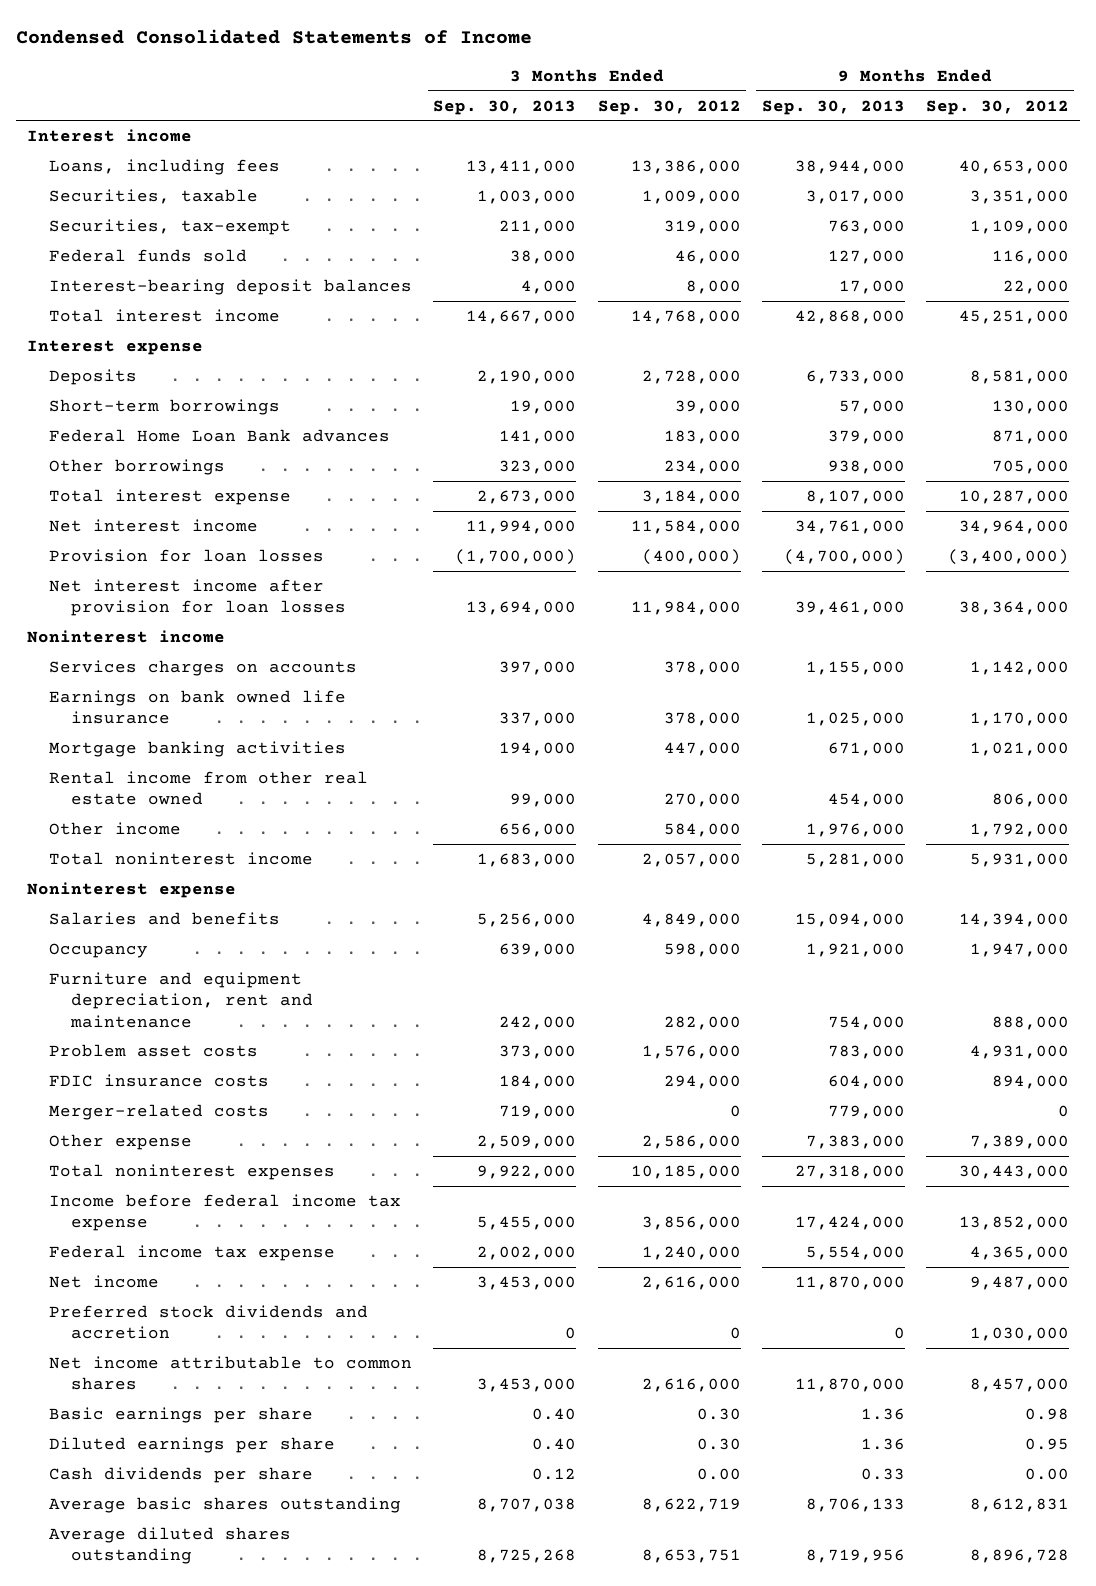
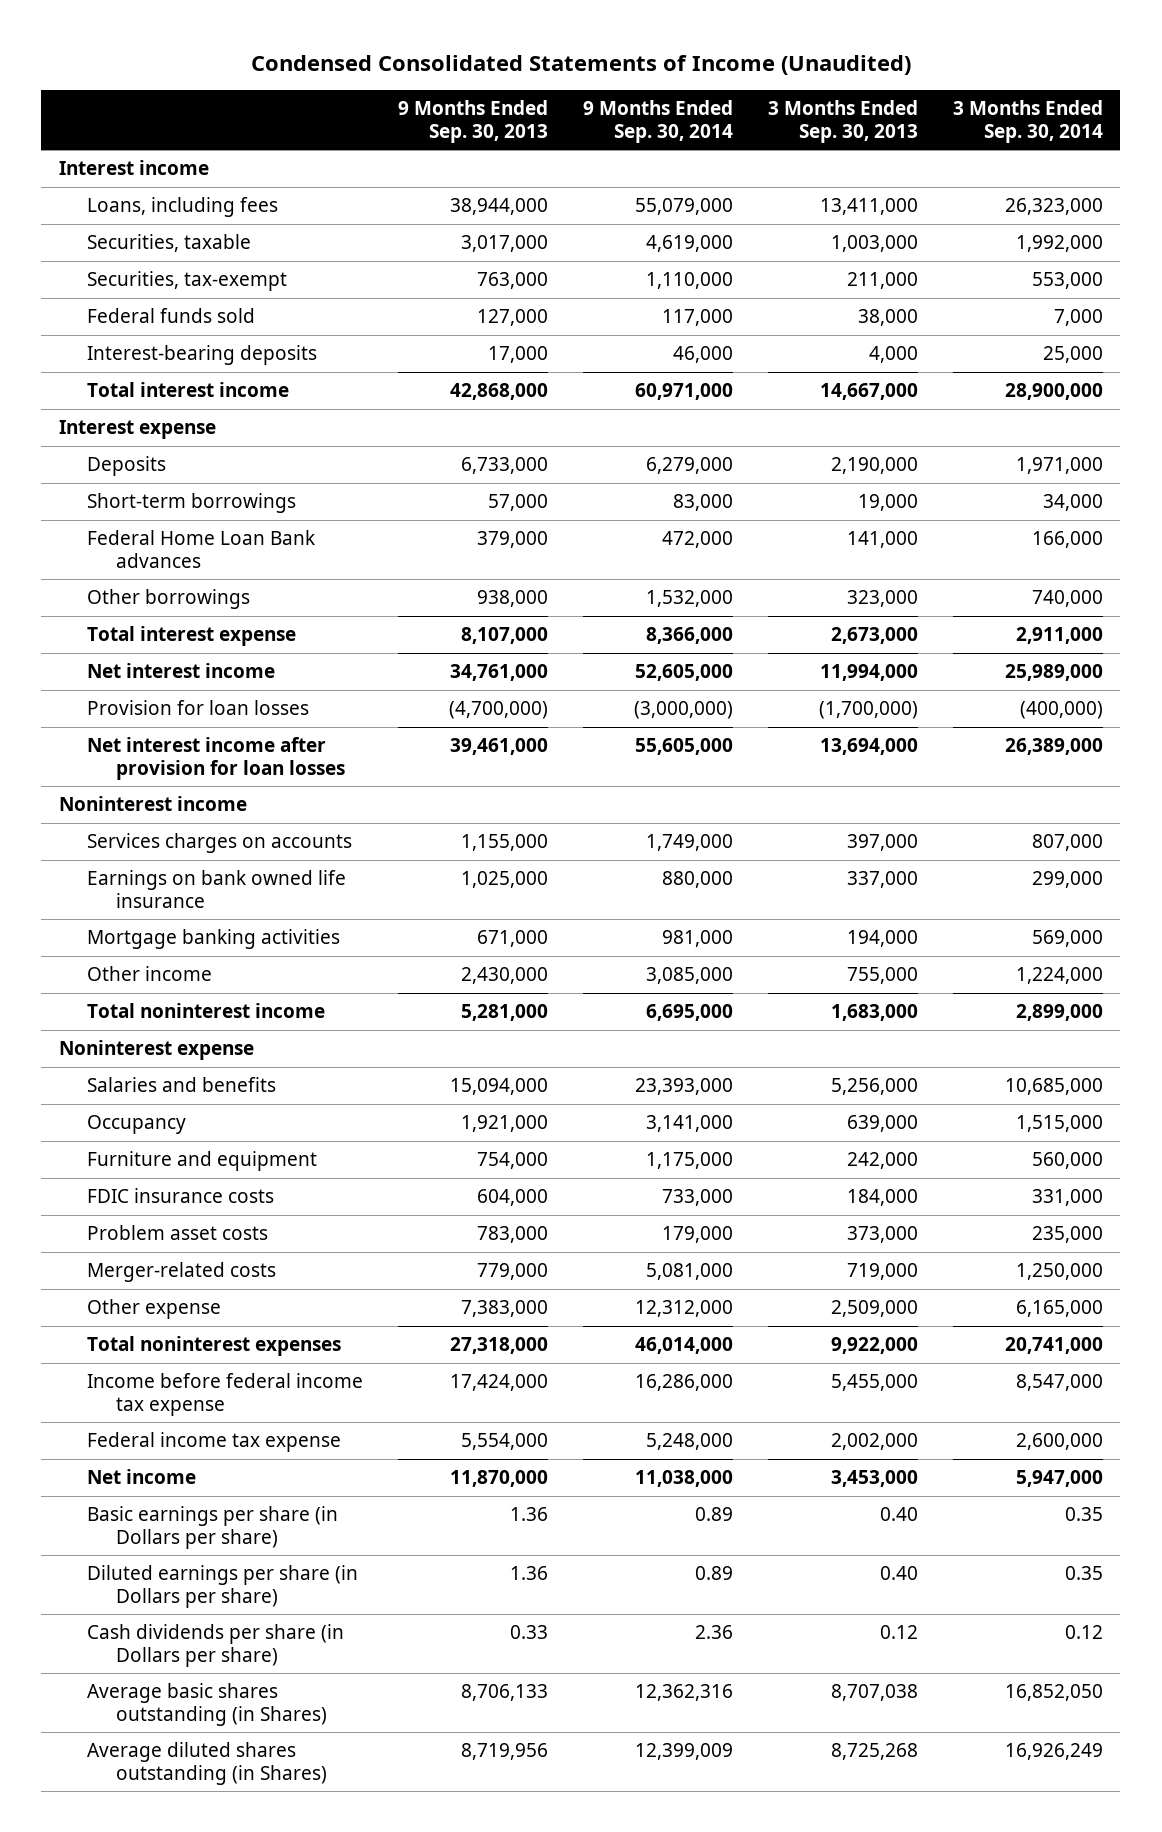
- Condensed Consolidated Statements of Income
+ Condensed Consolidated Statements of Income (Unaudited)
- | 3 Months Ended Sep. 30, 2013 | 3 Months Ended Sep. 30, 2012 | 9 Months Ended Sep. 30, 2013 | 9 Months Ended Sep. 30, 2012
+ | 9 Months Ended Sep. 30, 2013 | 9 Months Ended Sep. 30, 2014 | 3 Months Ended Sep. 30, 2013 | 3 Months Ended Sep. 30, 2014
- Interest-bearing deposit balances | 4,000 | 8,000 | 17,000 | 22,000
+ Interest-bearing deposits | 17,000 | 46,000 | 4,000 | 25,000
- Rental income from other real estate owned | 99,000 | 270,000 | 454,000 | 806,000
- Other income | 656,000 | 584,000 | 1,976,000 | 1,792,000
+ Other income | 2,430,000 | 3,085,000 | 755,000 | 1,224,000
- Furniture and equipment depreciation, rent and maintenance | 242,000 | 282,000 | 754,000 | 888,000
+ Furniture and equipment | 754,000 | 1,175,000 | 242,000 | 560,000
moved down: Problem asset costs | 783,000 | 179,000 | 373,000 | 235,000
- Preferred stock dividends and accretion | 0 | 0 | 0 | 1,030,000
- Net income attributable to common shares | 3,453,000 | 2,616,000 | 11,870,000 | 8,457,000
- Basic earnings per share | 0.40 | 0.30 | 1.36 | 0.98
- Diluted earnings per share | 0.40 | 0.30 | 1.36 | 0.95
- Cash dividends per share | 0.12 | 0.00 | 0.33 | 0.00
- Average basic shares outstanding | 8,707,038 | 8,622,719 | 8,706,133 | 8,612,831
- Average diluted shares outstanding | 8,725,268 | 8,653,751 | 8,719,956 | 8,896,728
+ Basic earnings per share (in Dollars per share) | 1.36 | 0.89 | 0.40 | 0.35
+ Diluted earnings per share (in Dollars per share) | 1.36 | 0.89 | 0.40 | 0.35
+ Cash dividends per share (in Dollars per share) | 0.33 | 2.36 | 0.12 | 0.12
+ Average basic shares outstanding (in Shares) | 8,706,133 | 12,362,316 | 8,707,038 | 16,852,050
+ Average diluted shares outstanding (in Shares) | 8,719,956 | 12,399,009 | 8,725,268 | 16,926,249

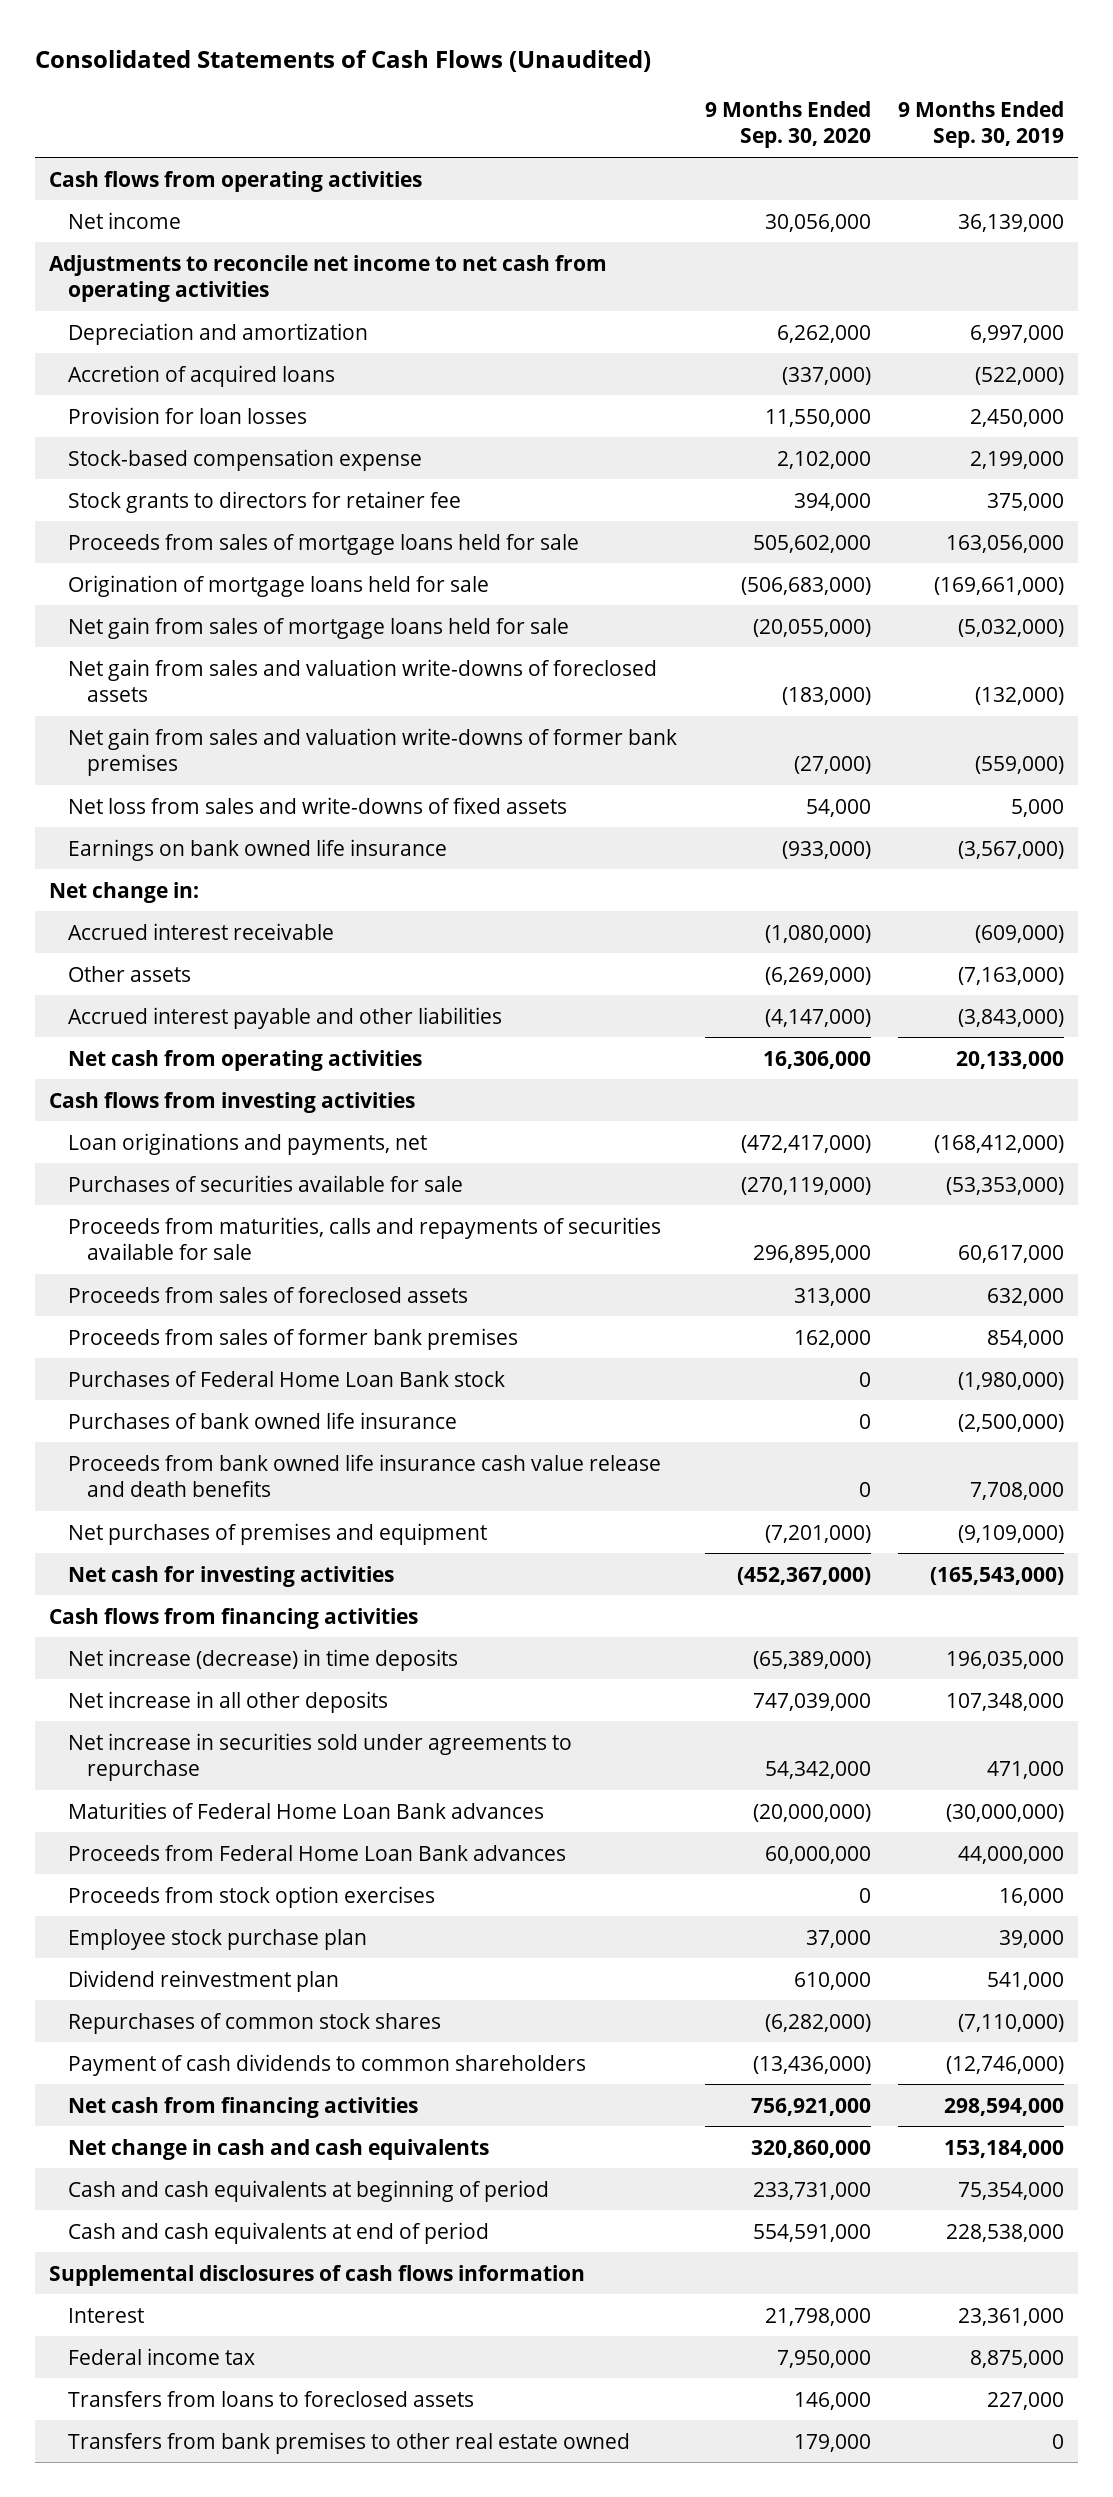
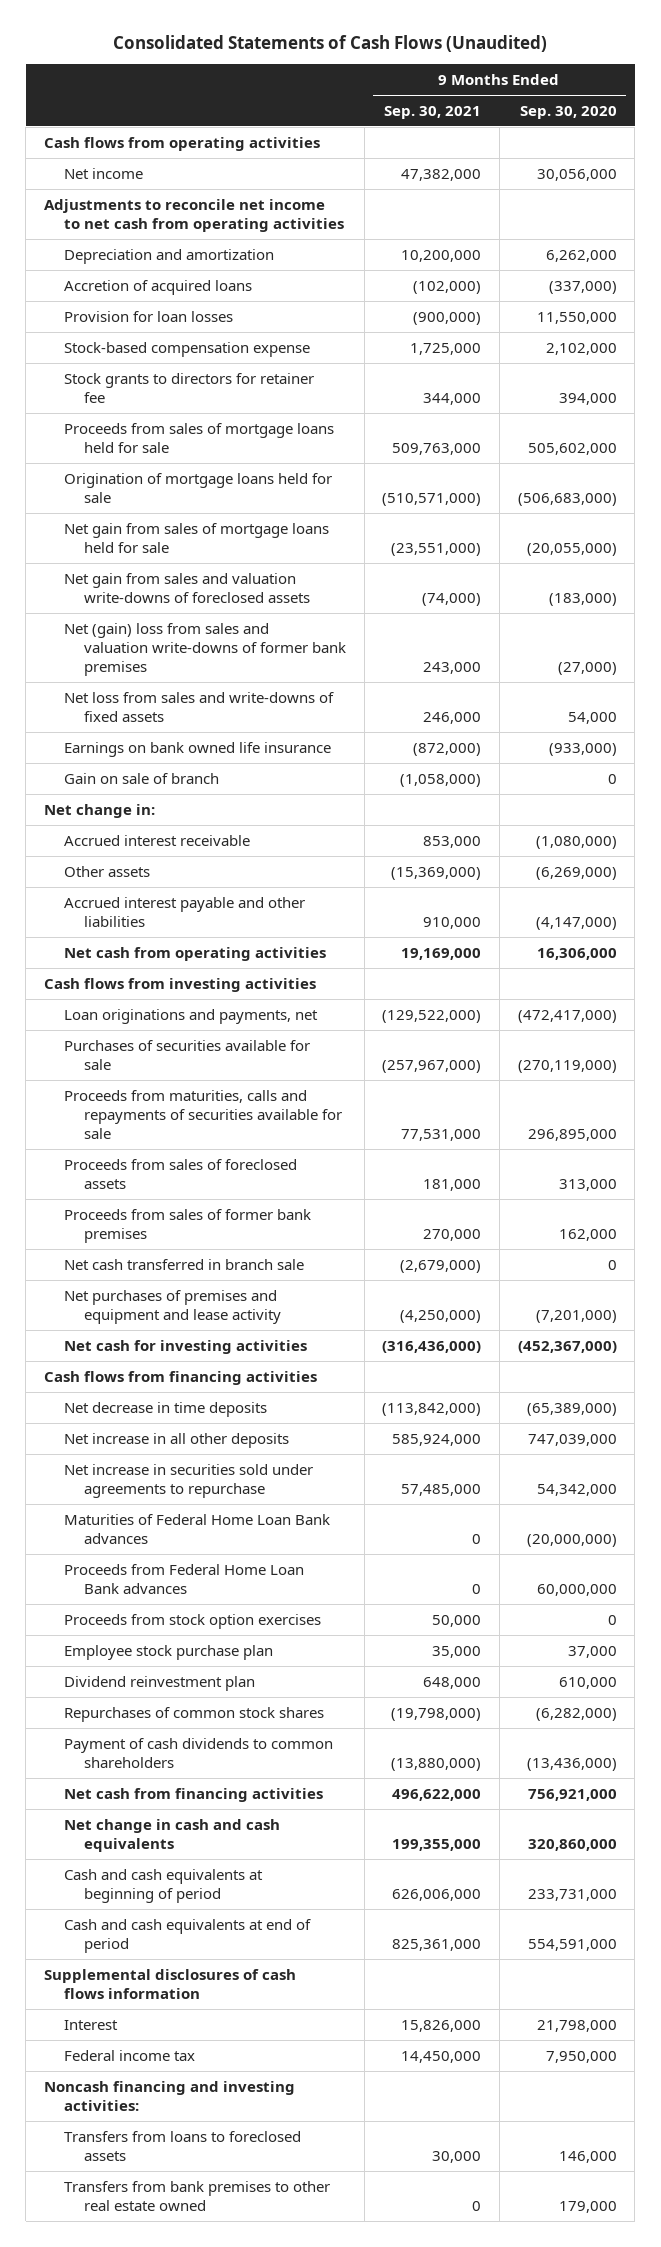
- | 9 Months Ended Sep. 30, 2020 | 9 Months Ended Sep. 30, 2019
+ | 9 Months Ended Sep. 30, 2021 | 9 Months Ended Sep. 30, 2020
- Net gain from sales and valuation write-downs of former bank premises | (27,000) | (559,000)
+ Net (gain) loss from sales and valuation write-downs of former bank premises | 243,000 | (27,000)
+ Gain on sale of branch | (1,058,000) | 0
- Purchases of Federal Home Loan Bank stock | 0 | (1,980,000)
- Purchases of bank owned life insurance | 0 | (2,500,000)
- Proceeds from bank owned life insurance cash value release and death benefits | 0 | 7,708,000
- Net purchases of premises and equipment | (7,201,000) | (9,109,000)
+ Net cash transferred in branch sale | (2,679,000) | 0
+ Net purchases of premises and equipment and lease activity | (4,250,000) | (7,201,000)
- Net increase (decrease) in time deposits | (65,389,000) | 196,035,000
+ Net decrease in time deposits | (113,842,000) | (65,389,000)
+ Noncash financing and investing activities:

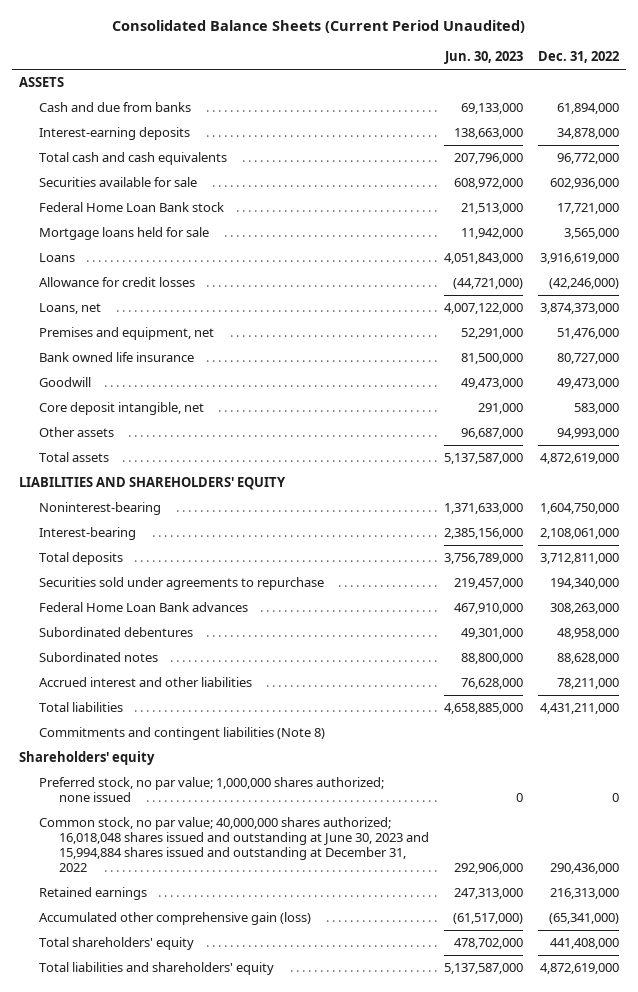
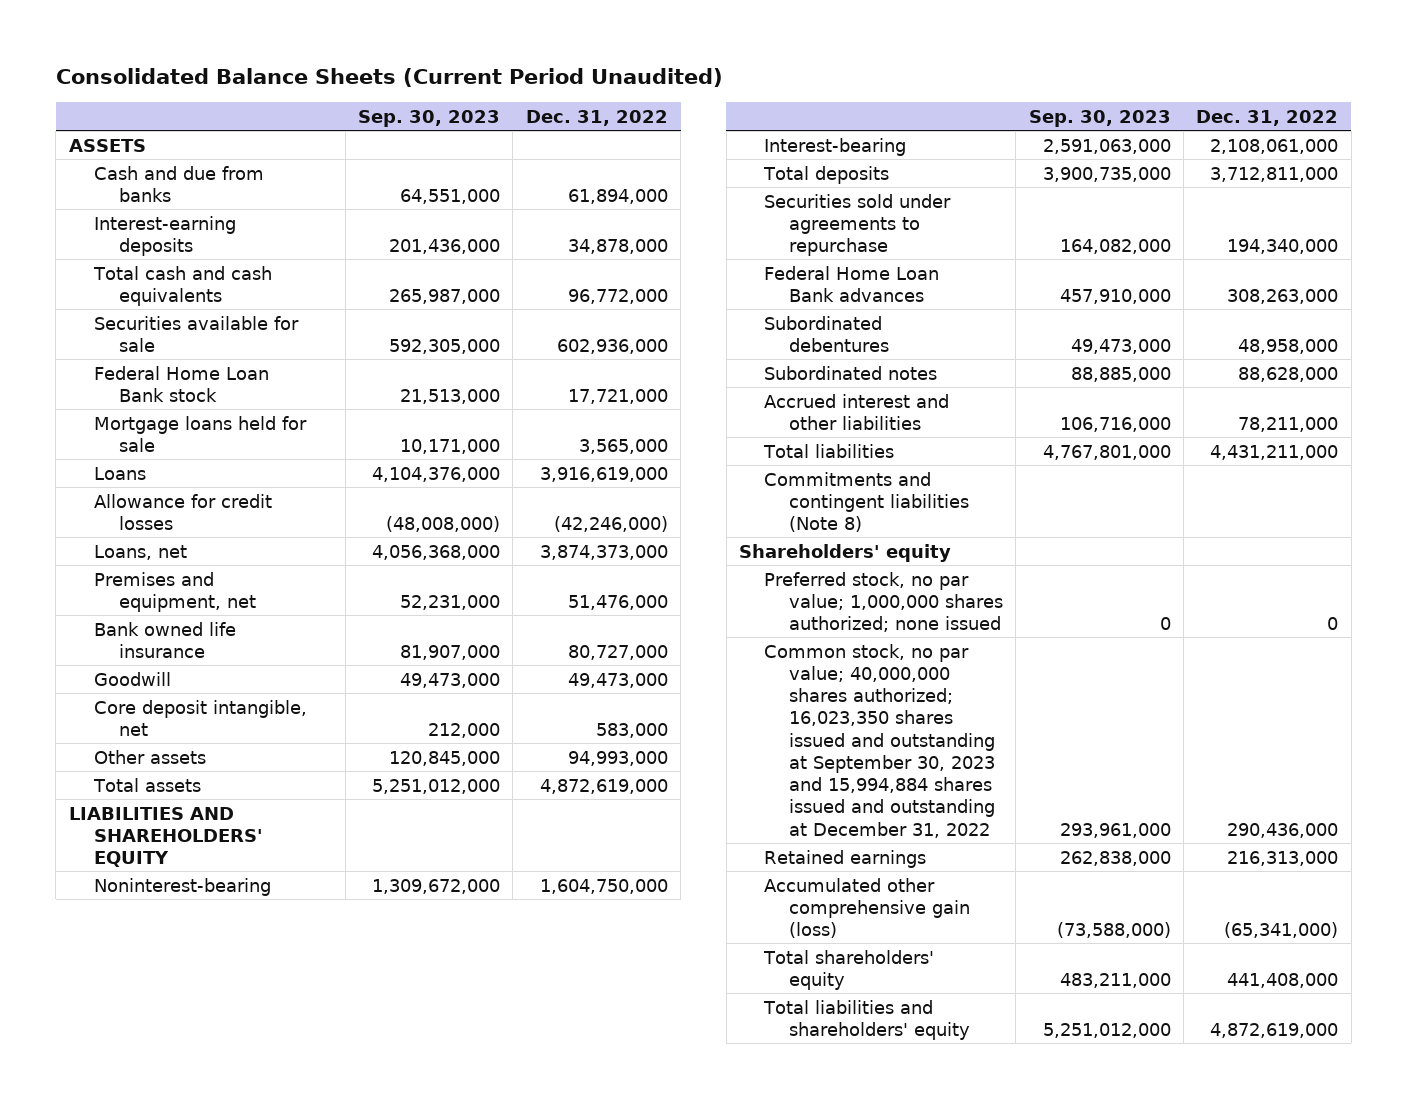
- | Jun. 30, 2023 | Dec. 31, 2022
+ | Sep. 30, 2023 | Dec. 31, 2022
- Common stock, no par value; 40,000,000 shares authorized; 16,018,048 shares issued and outstanding at June 30, 2023 and 15,994,884 shares issued and outstanding at December 31, 2022 | 292,906,000 | 290,436,000
+ Common stock, no par value; 40,000,000 shares authorized; 16,023,350 shares issued and outstanding at September 30, 2023 and 15,994,884 shares issued and outstanding at December 31, 2022 | 293,961,000 | 290,436,000

